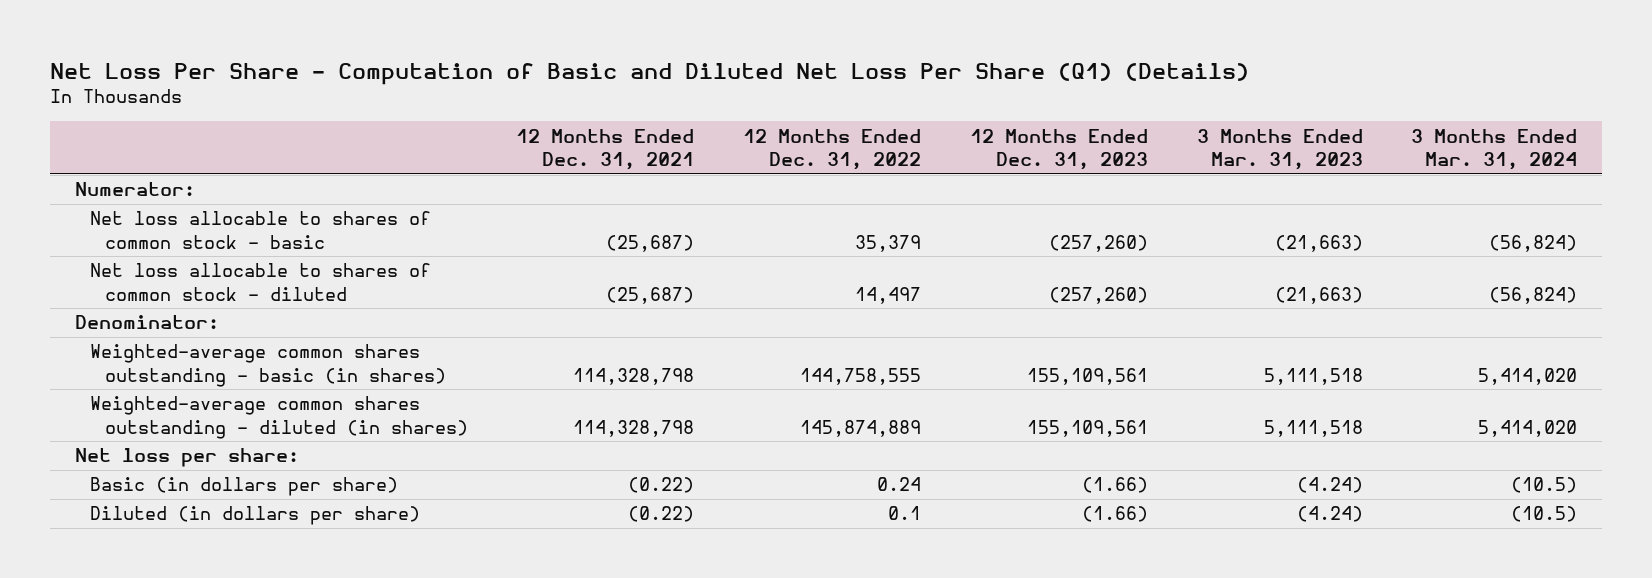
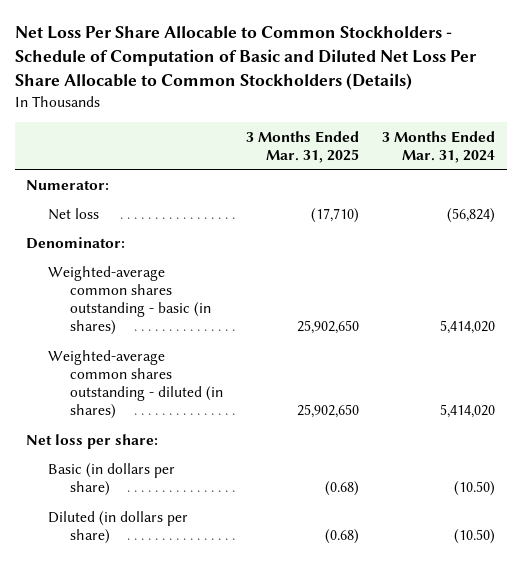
- Net Loss Per Share - Computation of Basic and Diluted Net Loss Per Share (Q1) (Details)
+ Net Loss Per Share Allocable to Common Stockholders - Schedule of Computation of Basic and Diluted Net Loss Per Share Allocable to Common Stockholders (Details)
- | 12 Months Ended Dec. 31, 2021 | 12 Months Ended Dec. 31, 2022 | 12 Months Ended Dec. 31, 2023 | 3 Months Ended Mar. 31, 2023 | 3 Months Ended Mar. 31, 2024
+ | 3 Months Ended Mar. 31, 2025 | 3 Months Ended Mar. 31, 2024
- Net loss allocable to shares of common stock - basic | (25,687) | 35,379 | (257,260) | (21,663) | (56,824)
- Net loss allocable to shares of common stock - diluted | (25,687) | 14,497 | (257,260) | (21,663) | (56,824)
+ Net loss | (17,710) | (56,824)
- Basic (in dollars per share) | (0.22) | 0.24 | (1.66) | (4.24) | (10.5)
- Diluted (in dollars per share) | (0.22) | 0.1 | (1.66) | (4.24) | (10.5)
+ Basic (in dollars per share) | (0.68) | (10.50)
+ Diluted (in dollars per share) | (0.68) | (10.50)

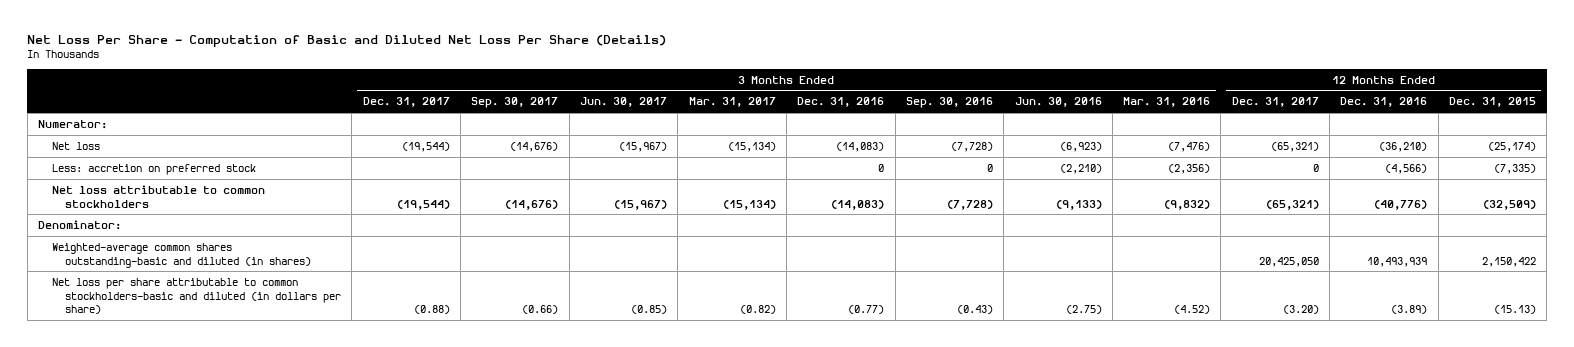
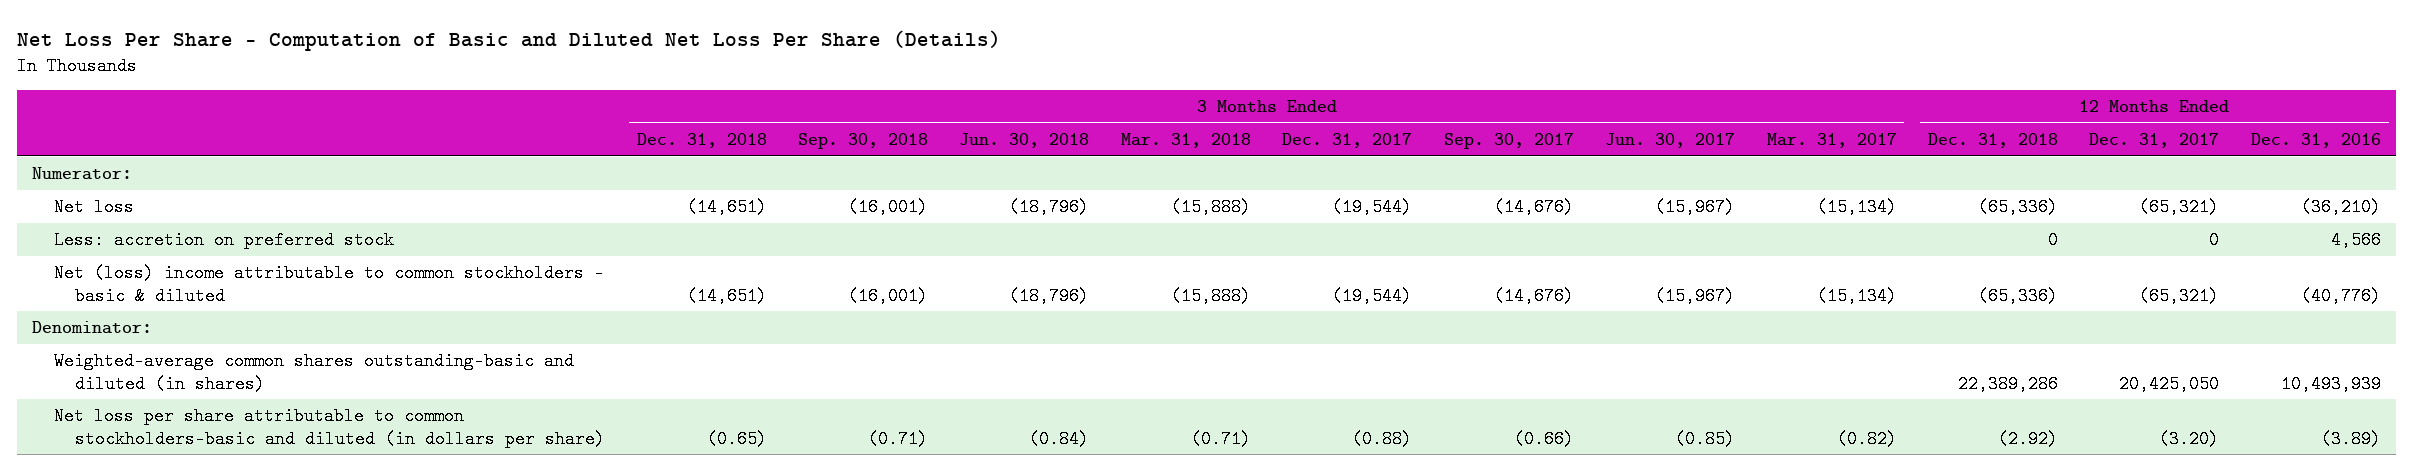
- | 3 Months Ended Dec. 31, 2017 | 3 Months Ended Sep. 30, 2017 | 3 Months Ended Jun. 30, 2017 | 3 Months Ended Mar. 31, 2017 | 3 Months Ended Dec. 31, 2016 | 3 Months Ended Sep. 30, 2016 | 3 Months Ended Jun. 30, 2016 | 3 Months Ended Mar. 31, 2016 | 12 Months Ended Dec. 31, 2017 | 12 Months Ended Dec. 31, 2016 | 12 Months Ended Dec. 31, 2015
+ | 3 Months Ended Dec. 31, 2018 | 3 Months Ended Sep. 30, 2018 | 3 Months Ended Jun. 30, 2018 | 3 Months Ended Mar. 31, 2018 | 3 Months Ended Dec. 31, 2017 | 3 Months Ended Sep. 30, 2017 | 3 Months Ended Jun. 30, 2017 | 3 Months Ended Mar. 31, 2017 | 12 Months Ended Dec. 31, 2018 | 12 Months Ended Dec. 31, 2017 | 12 Months Ended Dec. 31, 2016
- Less: accretion on preferred stock | | | | | 0 | 0 | (2,210) | (2,356) | 0 | (4,566) | (7,335)
- Net loss attributable to common stockholders | (19,544) | (14,676) | (15,967) | (15,134) | (14,083) | (7,728) | (9,133) | (9,832) | (65,321) | (40,776) | (32,509)
+ Less: accretion on preferred stock | | | | | | | | | 0 | 0 | 4,566
+ Net (loss) income attributable to common stockholders - basic & diluted | (14,651) | (16,001) | (18,796) | (15,888) | (19,544) | (14,676) | (15,967) | (15,134) | (65,336) | (65,321) | (40,776)

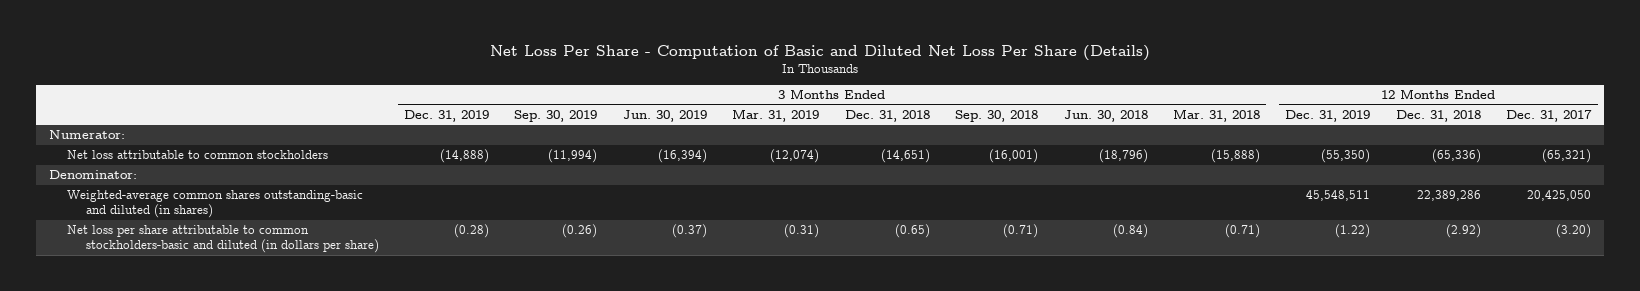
- | 3 Months Ended Dec. 31, 2018 | 3 Months Ended Sep. 30, 2018 | 3 Months Ended Jun. 30, 2018 | 3 Months Ended Mar. 31, 2018 | 3 Months Ended Dec. 31, 2017 | 3 Months Ended Sep. 30, 2017 | 3 Months Ended Jun. 30, 2017 | 3 Months Ended Mar. 31, 2017 | 12 Months Ended Dec. 31, 2018 | 12 Months Ended Dec. 31, 2017 | 12 Months Ended Dec. 31, 2016
+ | 3 Months Ended Dec. 31, 2019 | 3 Months Ended Sep. 30, 2019 | 3 Months Ended Jun. 30, 2019 | 3 Months Ended Mar. 31, 2019 | 3 Months Ended Dec. 31, 2018 | 3 Months Ended Sep. 30, 2018 | 3 Months Ended Jun. 30, 2018 | 3 Months Ended Mar. 31, 2018 | 12 Months Ended Dec. 31, 2019 | 12 Months Ended Dec. 31, 2018 | 12 Months Ended Dec. 31, 2017
- Net loss | (14,651) | (16,001) | (18,796) | (15,888) | (19,544) | (14,676) | (15,967) | (15,134) | (65,336) | (65,321) | (36,210)
- Less: accretion on preferred stock | | | | | | | | | 0 | 0 | 4,566
- Net (loss) income attributable to common stockholders - basic & diluted | (14,651) | (16,001) | (18,796) | (15,888) | (19,544) | (14,676) | (15,967) | (15,134) | (65,336) | (65,321) | (40,776)
+ Net loss attributable to common stockholders | (14,888) | (11,994) | (16,394) | (12,074) | (14,651) | (16,001) | (18,796) | (15,888) | (55,350) | (65,336) | (65,321)

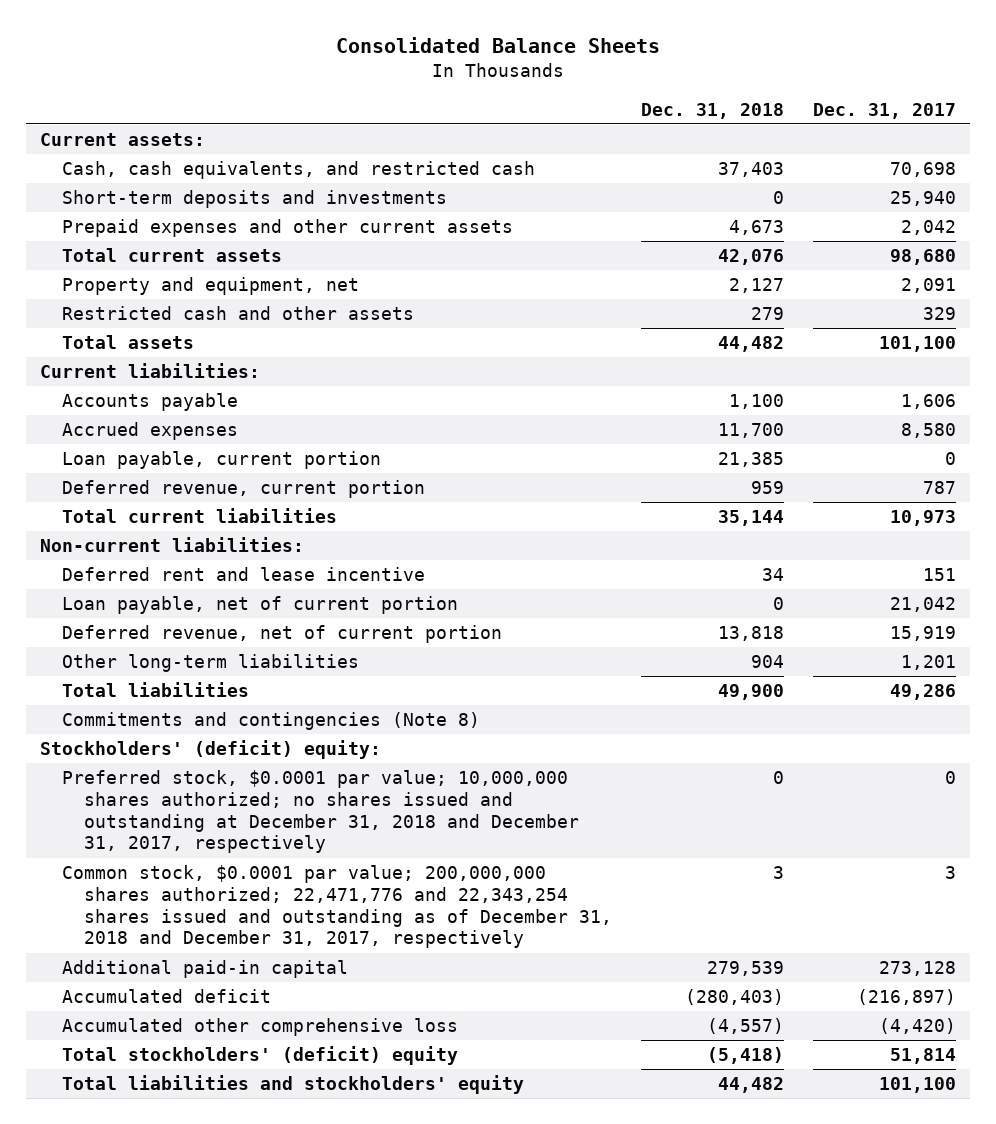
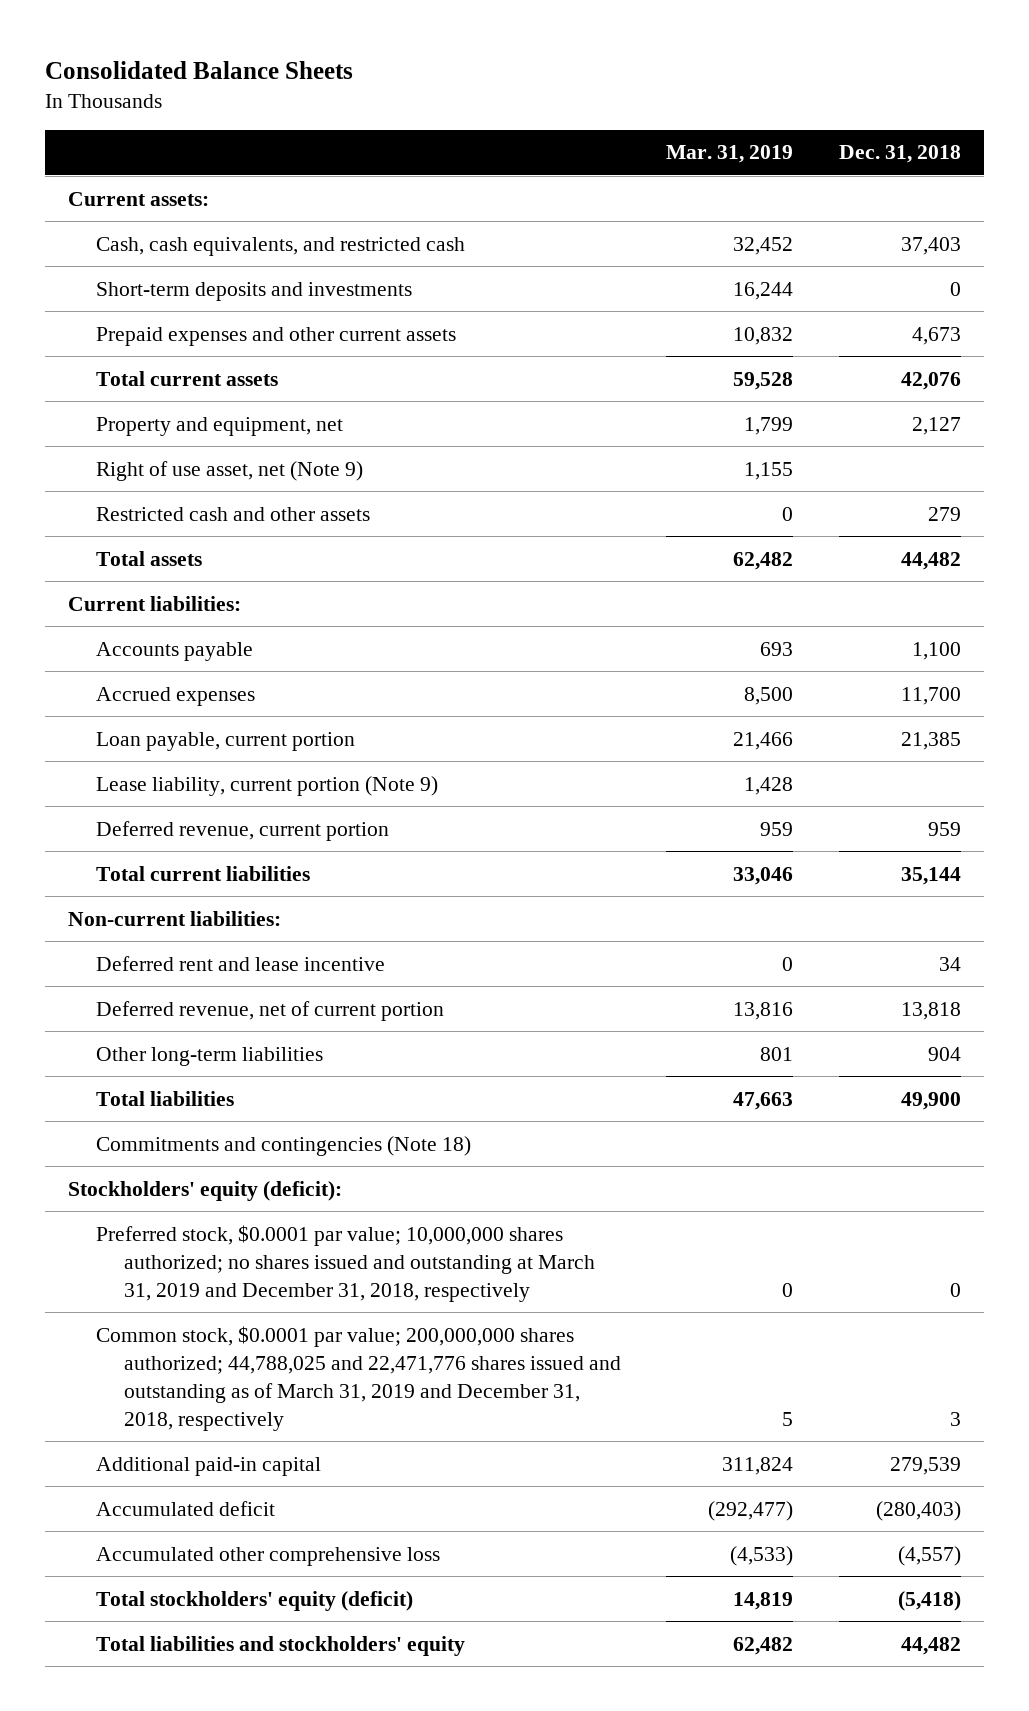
- | Dec. 31, 2018 | Dec. 31, 2017
+ | Mar. 31, 2019 | Dec. 31, 2018
+ Right of use asset, net (Note 9) | 1,155 |
+ Lease liability, current portion (Note 9) | 1,428 |
- Loan payable, net of current portion | 0 | 21,042
- Commitments and contingencies (Note 8)
- Stockholders' (deficit) equity:
- Preferred stock, $0.0001 par value; 10,000,000 shares authorized; no shares issued and outstanding at December 31, 2018 and December 31, 2017, respectively | 0 | 0
- Common stock, $0.0001 par value; 200,000,000 shares authorized; 22,471,776 and 22,343,254 shares issued and outstanding as of December 31, 2018 and December 31, 2017, respectively | 3 | 3
+ Commitments and contingencies (Note 18)
+ Stockholders' equity (deficit):
+ Preferred stock, $0.0001 par value; 10,000,000 shares authorized; no shares issued and outstanding at March 31, 2019 and December 31, 2018, respectively | 0 | 0
+ Common stock, $0.0001 par value; 200,000,000 shares authorized; 44,788,025 and 22,471,776 shares issued and outstanding as of March 31, 2019 and December 31, 2018, respectively | 5 | 3
- Total stockholders' (deficit) equity | (5,418) | 51,814
+ Total stockholders' equity (deficit) | 14,819 | (5,418)

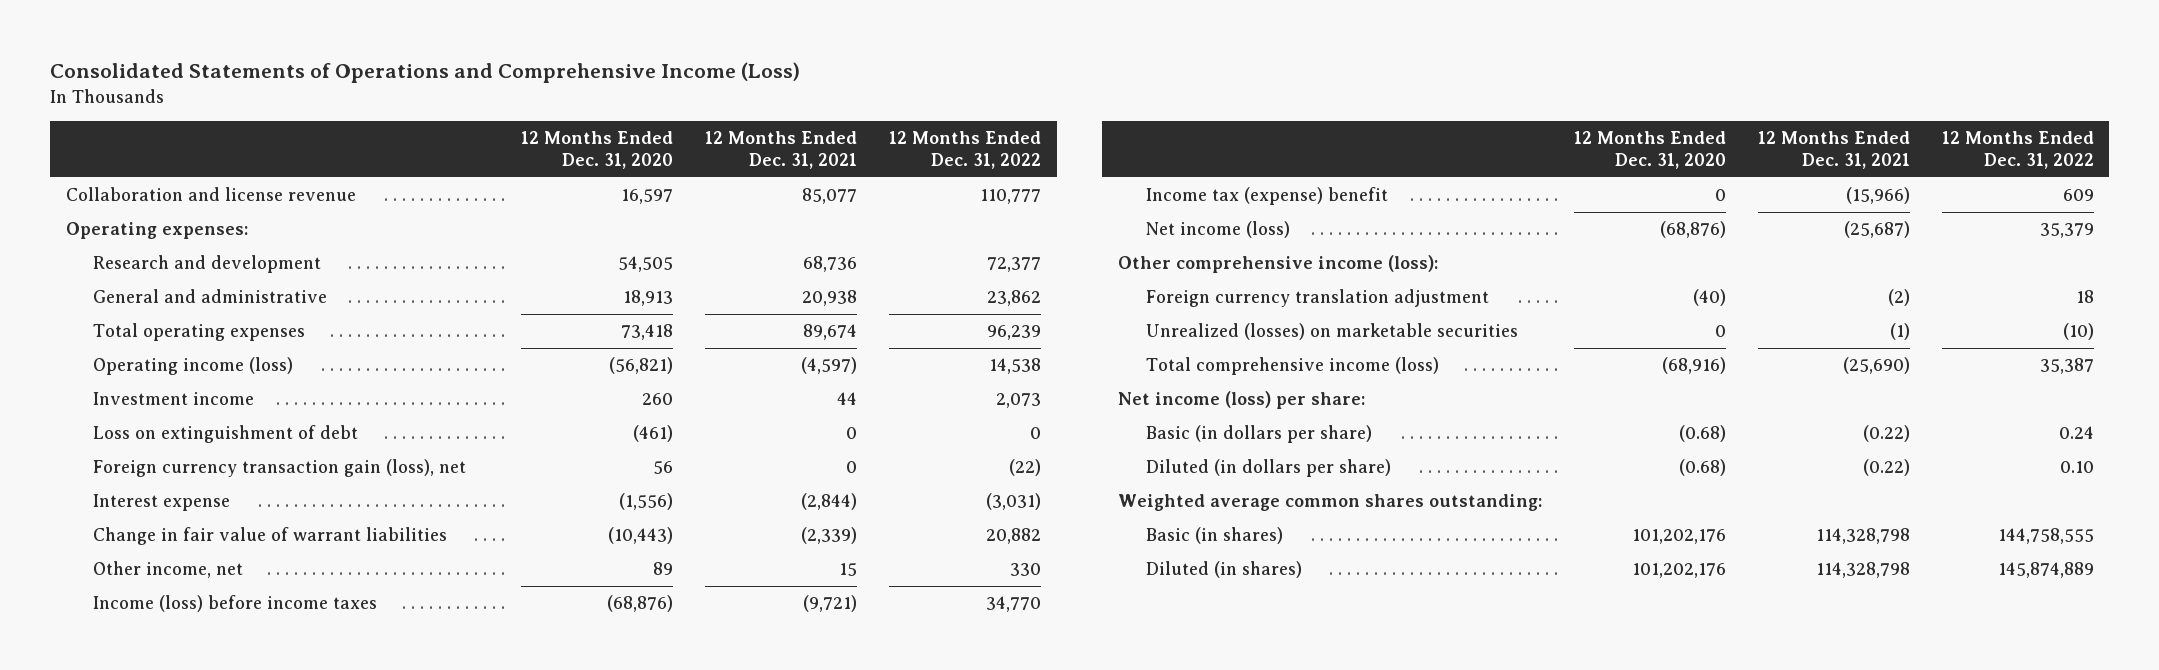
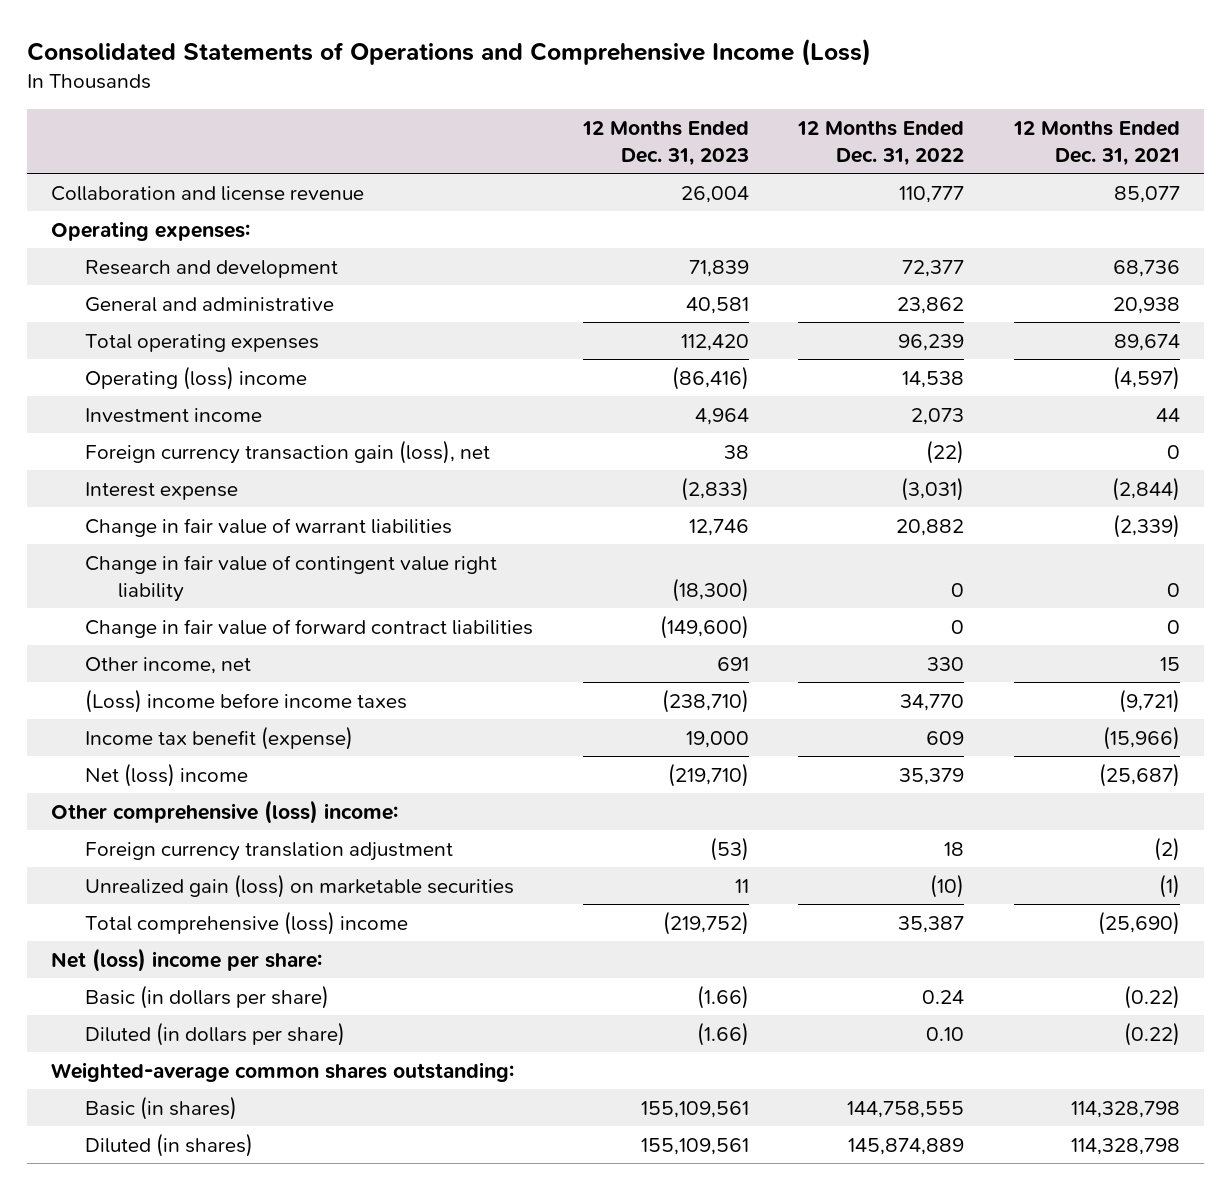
- | 12 Months Ended Dec. 31, 2020 | 12 Months Ended Dec. 31, 2021 | 12 Months Ended Dec. 31, 2022
+ | 12 Months Ended Dec. 31, 2023 | 12 Months Ended Dec. 31, 2022 | 12 Months Ended Dec. 31, 2021
- Operating income (loss) | (56,821) | (4,597) | 14,538
+ Operating (loss) income | (86,416) | 14,538 | (4,597)
- Loss on extinguishment of debt | (461) | 0 | 0
+ Change in fair value of contingent value right liability | (18,300) | 0 | 0
+ Change in fair value of forward contract liabilities | (149,600) | 0 | 0
- Income (loss) before income taxes | (68,876) | (9,721) | 34,770
- Income tax (expense) benefit | 0 | (15,966) | 609
- Net income (loss) | (68,876) | (25,687) | 35,379
- Other comprehensive income (loss):
+ (Loss) income before income taxes | (238,710) | 34,770 | (9,721)
+ Income tax benefit (expense) | 19,000 | 609 | (15,966)
+ Net (loss) income | (219,710) | 35,379 | (25,687)
+ Other comprehensive (loss) income:
- Unrealized (losses) on marketable securities | 0 | (1) | (10)
- Total comprehensive income (loss) | (68,916) | (25,690) | 35,387
- Net income (loss) per share:
+ Unrealized gain (loss) on marketable securities | 11 | (10) | (1)
+ Total comprehensive (loss) income | (219,752) | 35,387 | (25,690)
+ Net (loss) income per share:
- Weighted average common shares outstanding:
+ Weighted-average common shares outstanding:

